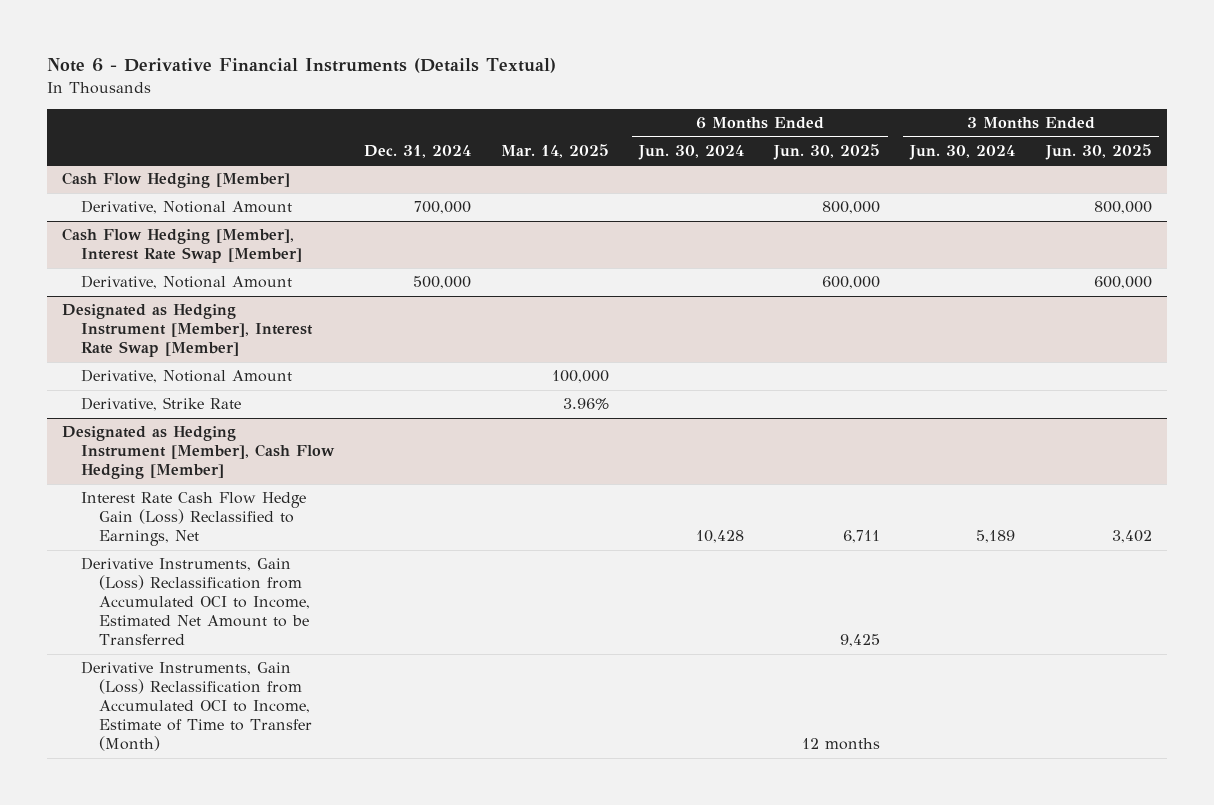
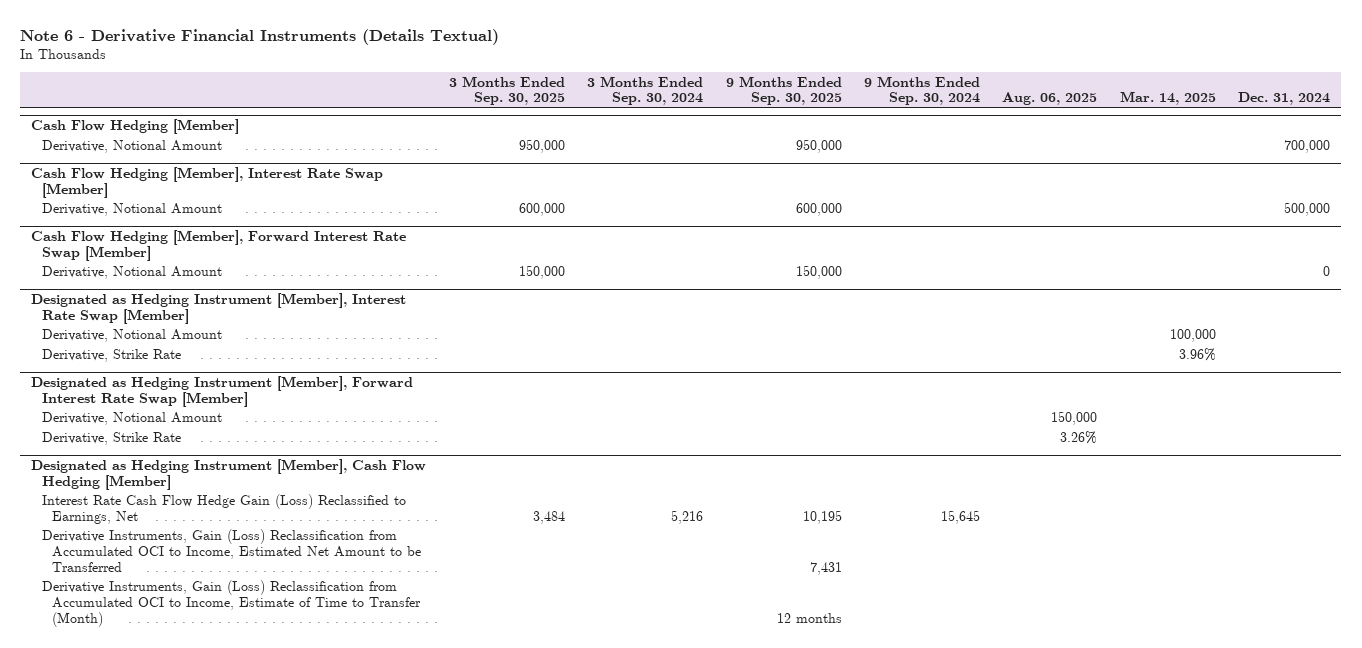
- | Dec. 31, 2024 | Mar. 14, 2025 | 6 Months Ended Jun. 30, 2024 | 6 Months Ended Jun. 30, 2025 | 3 Months Ended Jun. 30, 2024 | 3 Months Ended Jun. 30, 2025
+ | 3 Months Ended Sep. 30, 2025 | 3 Months Ended Sep. 30, 2024 | 9 Months Ended Sep. 30, 2025 | 9 Months Ended Sep. 30, 2024 | Aug. 06, 2025 | Mar. 14, 2025 | Dec. 31, 2024
+ Cash Flow Hedging [Member], Forward Interest Rate Swap [Member]
+ Derivative, Notional Amount | 150,000 | | 150,000 | | | | 0
+ Designated as Hedging Instrument [Member], Forward Interest Rate Swap [Member]
+ Derivative, Notional Amount | | | | | 150,000 | |
+ Derivative, Strike Rate | | | | | 3.26% | |

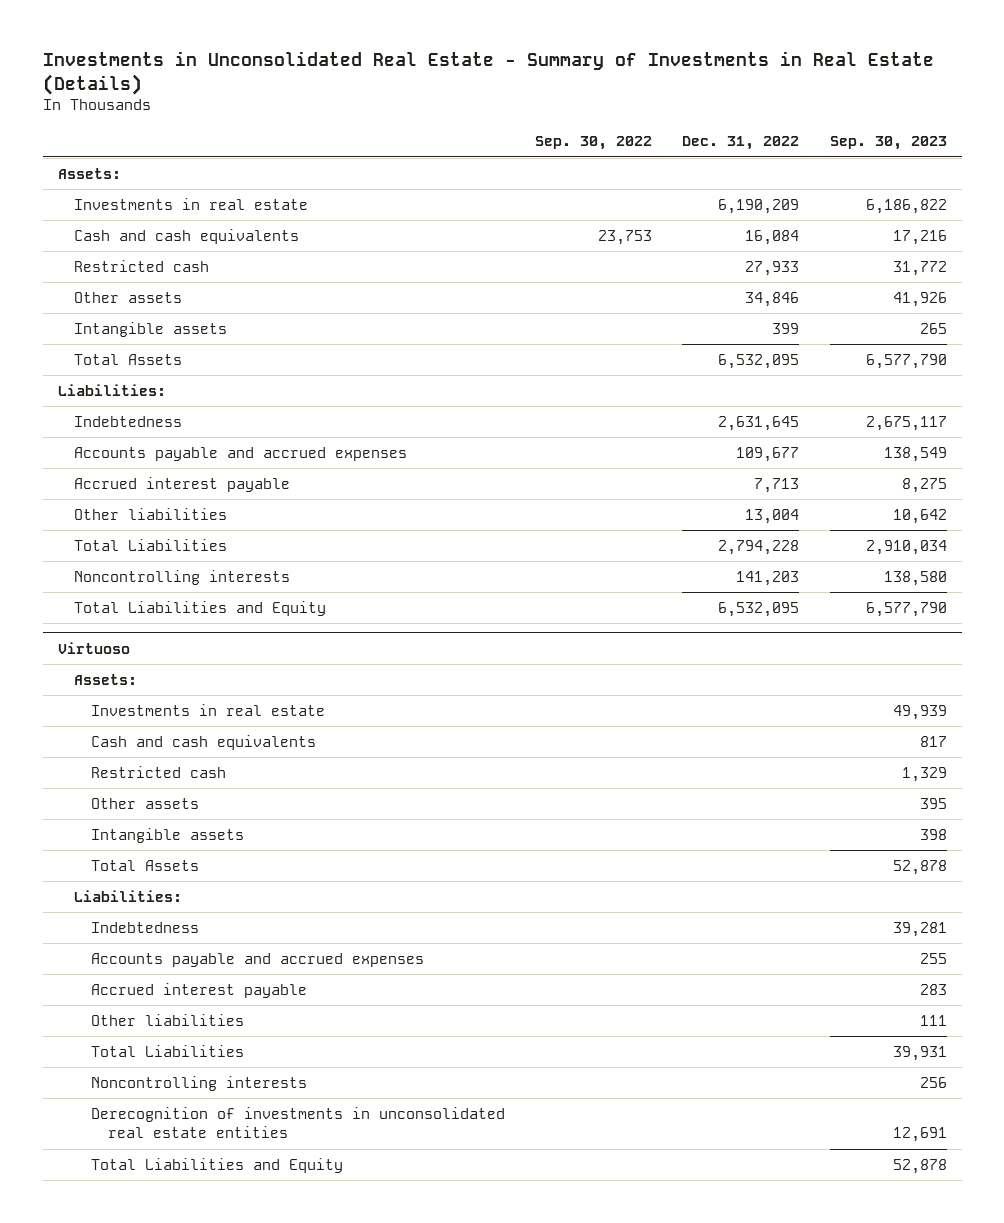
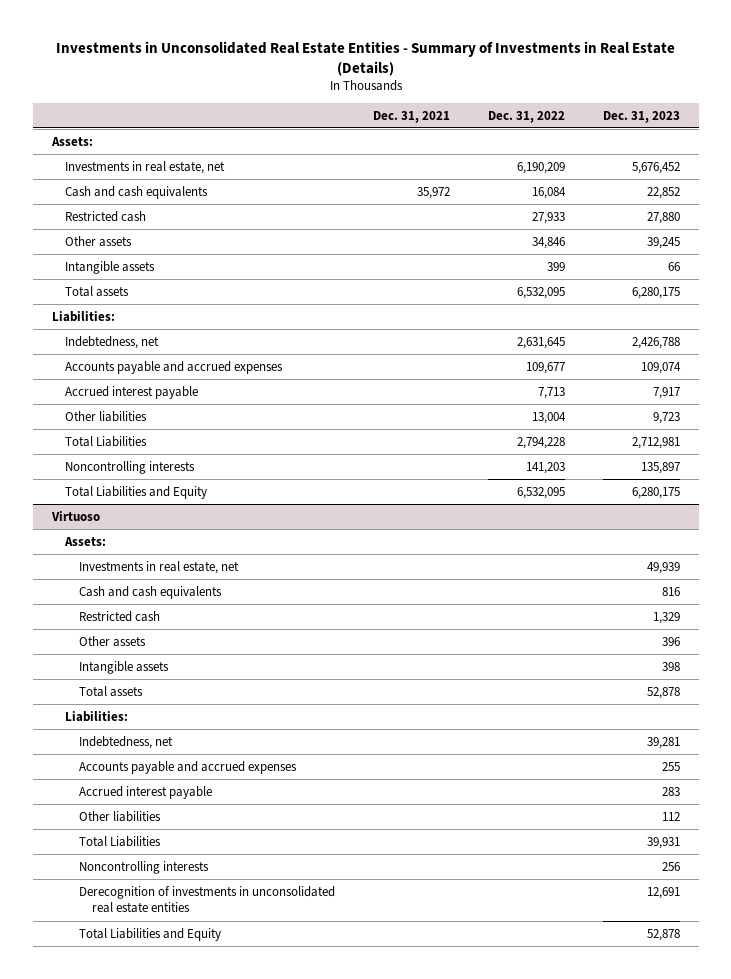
- Investments in Unconsolidated Real Estate - Summary of Investments in Real Estate (Details)
+ Investments in Unconsolidated Real Estate Entities - Summary of Investments in Real Estate (Details)
- | Sep. 30, 2022 | Dec. 31, 2022 | Sep. 30, 2023
+ | Dec. 31, 2021 | Dec. 31, 2022 | Dec. 31, 2023
- Investments in real estate | | 6,190,209 | 6,186,822
+ Investments in real estate, net | | 6,190,209 | 5,676,452
- Total Assets | | 6,532,095 | 6,577,790
+ Total assets | | 6,532,095 | 6,280,175
- Indebtedness | | 2,631,645 | 2,675,117
+ Indebtedness, net | | 2,631,645 | 2,426,788
@ Virtuoso
- Investments in real estate | | | 49,939
+ Investments in real estate, net | | | 49,939
- Total Assets | | | 52,878
+ Total assets | | | 52,878
- Indebtedness | | | 39,281
+ Indebtedness, net | | | 39,281

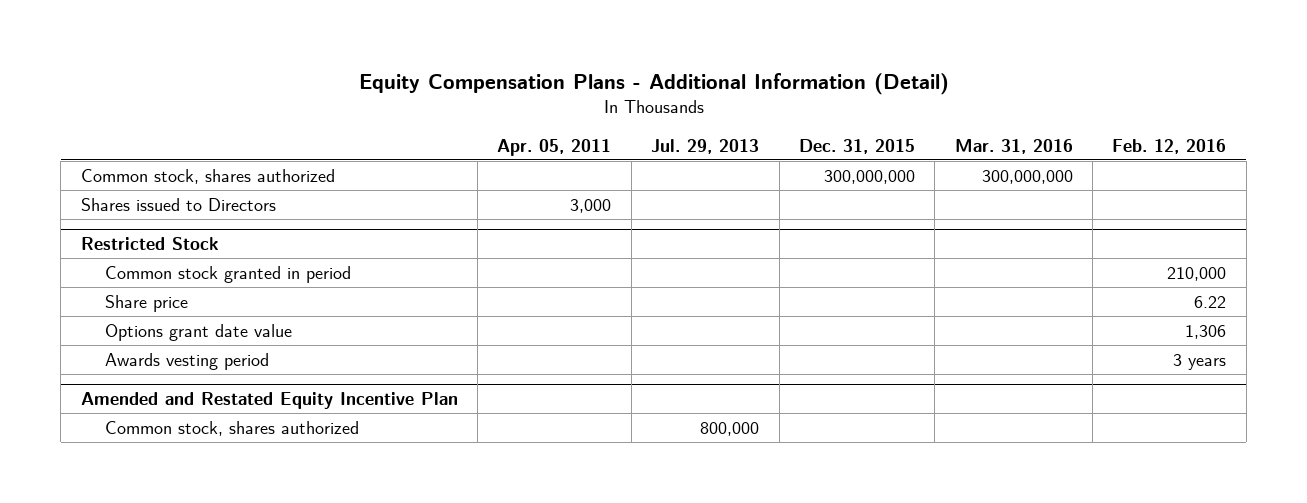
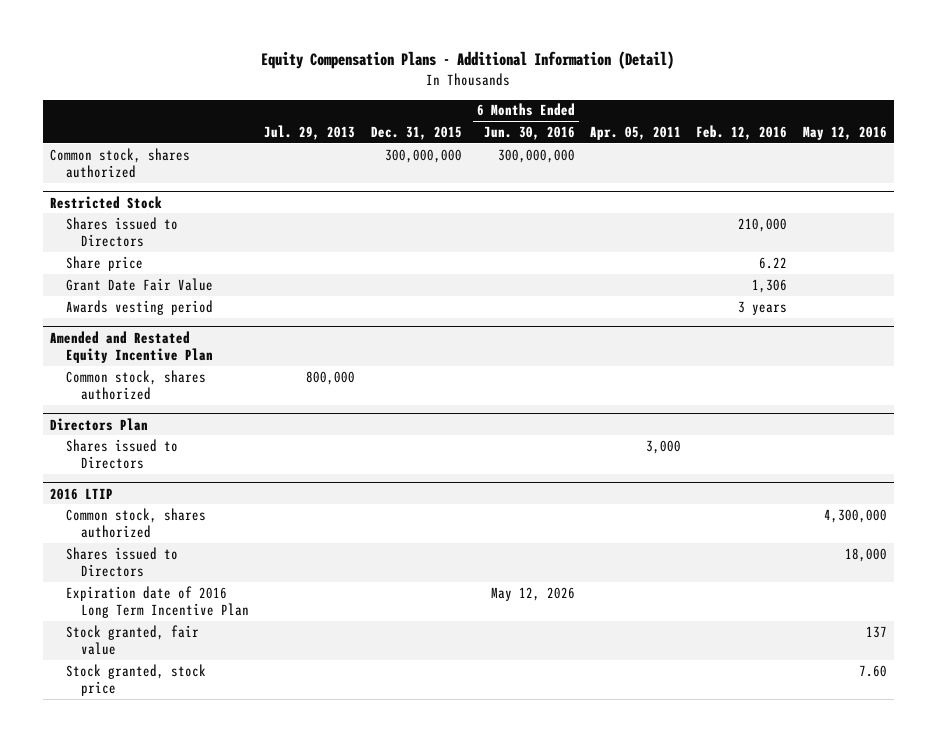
- | Apr. 05, 2011 | Jul. 29, 2013 | Dec. 31, 2015 | Mar. 31, 2016 | Feb. 12, 2016
+ | Jul. 29, 2013 | Dec. 31, 2015 | 6 Months Ended Jun. 30, 2016 | Apr. 05, 2011 | Feb. 12, 2016 | May 12, 2016
- Shares issued to Directors | 3,000 | | | |
@ Restricted Stock
- Common stock granted in period | | | | | 210,000
+ Shares issued to Directors | | | | | 210,000 |
- Options grant date value | | | | | 1,306
+ Grant Date Fair Value | | | | | 1,306 |
+ Directors Plan
+ Shares issued to Directors | | | | 3,000 | |
+ 2016 LTIP
+ Common stock, shares authorized | | | | | | 4,300,000
+ Shares issued to Directors | | | | | | 18,000
+ Expiration date of 2016 Long Term Incentive Plan | | | May 12, 2026 | | |
+ Stock granted, fair value | | | | | | 137
+ Stock granted, stock price | | | | | | 7.60

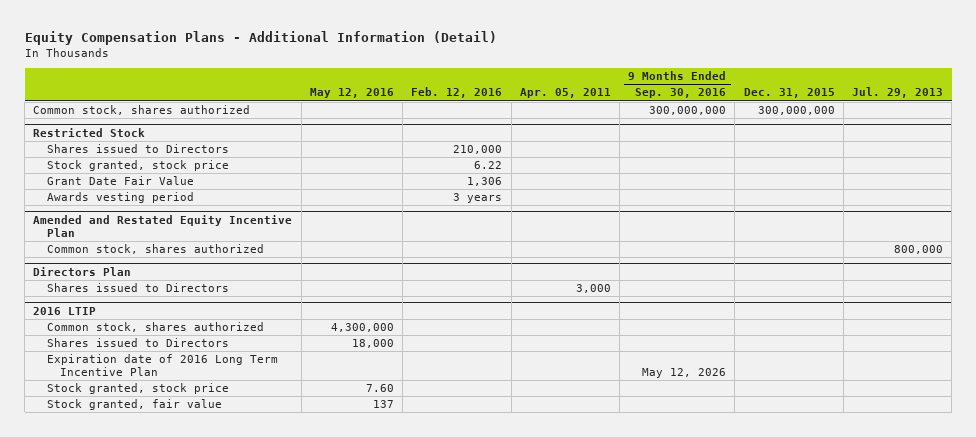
- | Jul. 29, 2013 | Dec. 31, 2015 | 6 Months Ended Jun. 30, 2016 | Apr. 05, 2011 | Feb. 12, 2016 | May 12, 2016
+ | May 12, 2016 | Feb. 12, 2016 | Apr. 05, 2011 | 9 Months Ended Sep. 30, 2016 | Dec. 31, 2015 | Jul. 29, 2013
@ Restricted Stock
- Share price | | | | | 6.22 |
+ Stock granted, stock price | | 6.22 | | | |
@ 2016 LTIP
moved down: Stock granted, fair value | 137 | | | | |

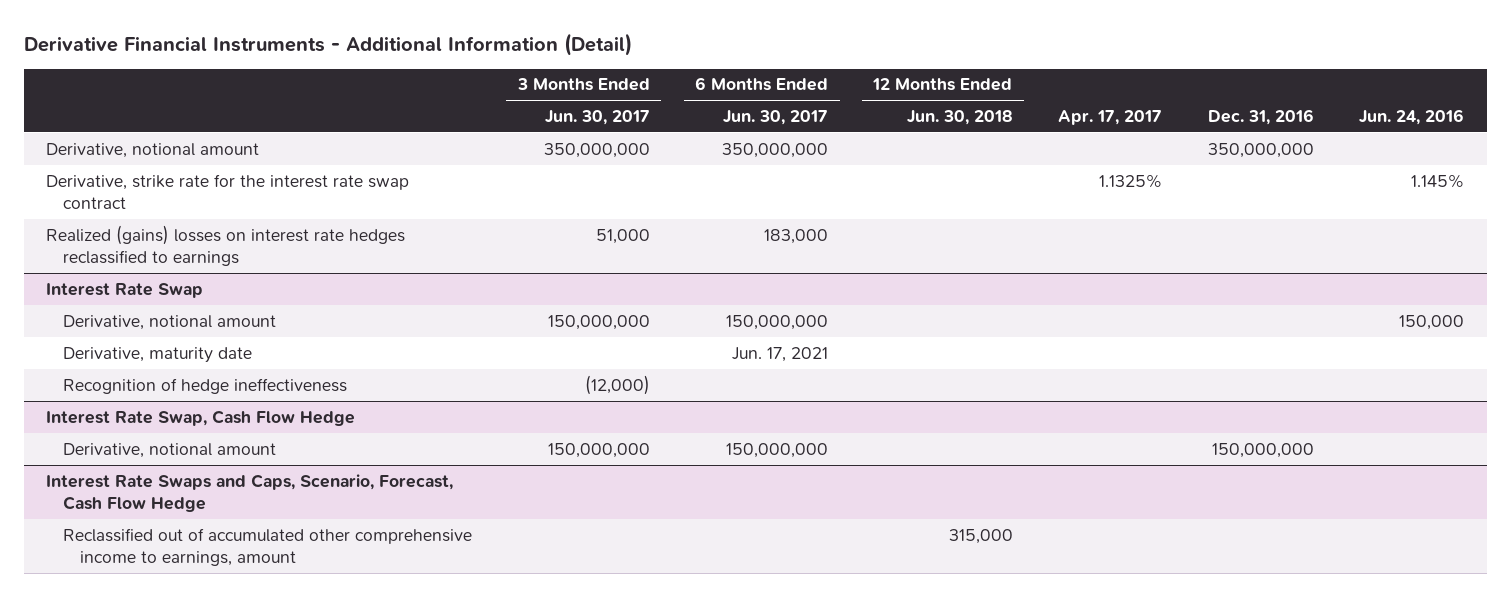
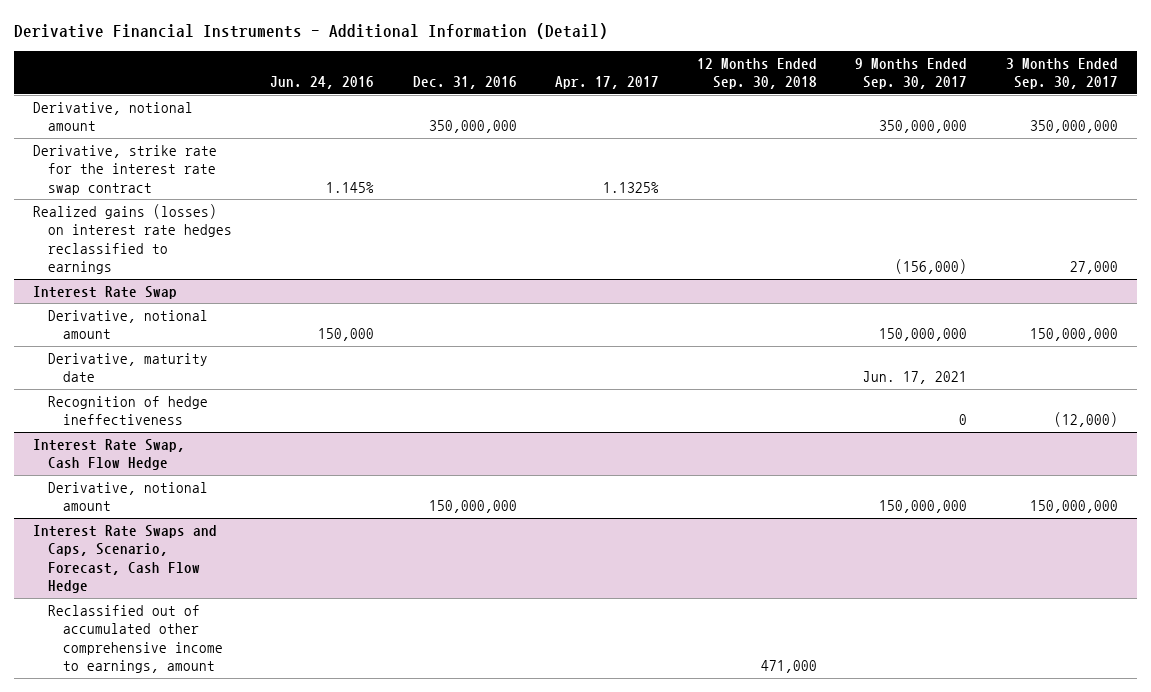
- | 3 Months Ended Jun. 30, 2017 | 6 Months Ended Jun. 30, 2017 | 12 Months Ended Jun. 30, 2018 | Apr. 17, 2017 | Dec. 31, 2016 | Jun. 24, 2016
+ | Jun. 24, 2016 | Dec. 31, 2016 | Apr. 17, 2017 | 12 Months Ended Sep. 30, 2018 | 9 Months Ended Sep. 30, 2017 | 3 Months Ended Sep. 30, 2017
- Realized (gains) losses on interest rate hedges reclassified to earnings | 51,000 | 183,000 | | | |
+ Realized gains (losses) on interest rate hedges reclassified to earnings | | | | | (156,000) | 27,000

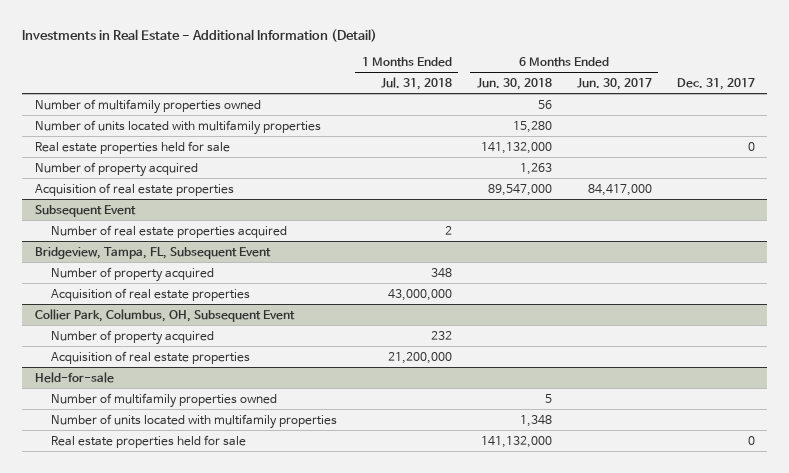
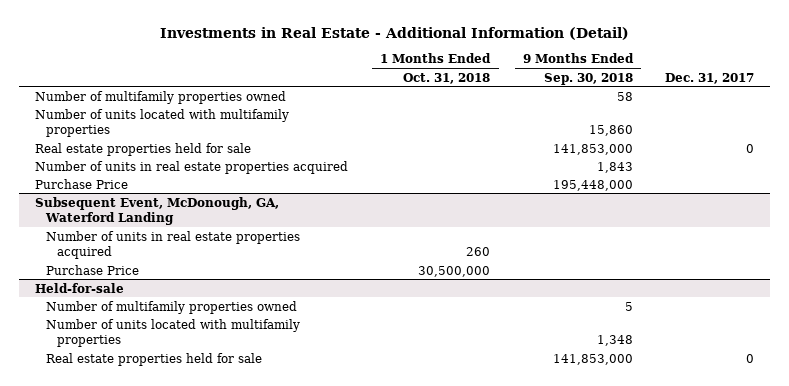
- | 1 Months Ended Jul. 31, 2018 | 6 Months Ended Jun. 30, 2018 | 6 Months Ended Jun. 30, 2017 | Dec. 31, 2017
+ | 1 Months Ended Oct. 31, 2018 | 9 Months Ended Sep. 30, 2018 | Dec. 31, 2017
- Number of property acquired | | 1,263 | |
- Acquisition of real estate properties | | 89,547,000 | 84,417,000 |
- Subsequent Event
- Number of real estate properties acquired | 2 | | |
- Bridgeview, Tampa, FL, Subsequent Event
- Number of property acquired | 348 | | |
- Acquisition of real estate properties | 43,000,000 | | |
- Collier Park, Columbus, OH, Subsequent Event
- Number of property acquired | 232 | | |
- Acquisition of real estate properties | 21,200,000 | | |
+ Number of units in real estate properties acquired | | 1,843 |
+ Purchase Price | | 195,448,000 |
+ Subsequent Event, McDonough, GA, Waterford Landing
+ Number of units in real estate properties acquired | 260 | |
+ Purchase Price | 30,500,000 | |

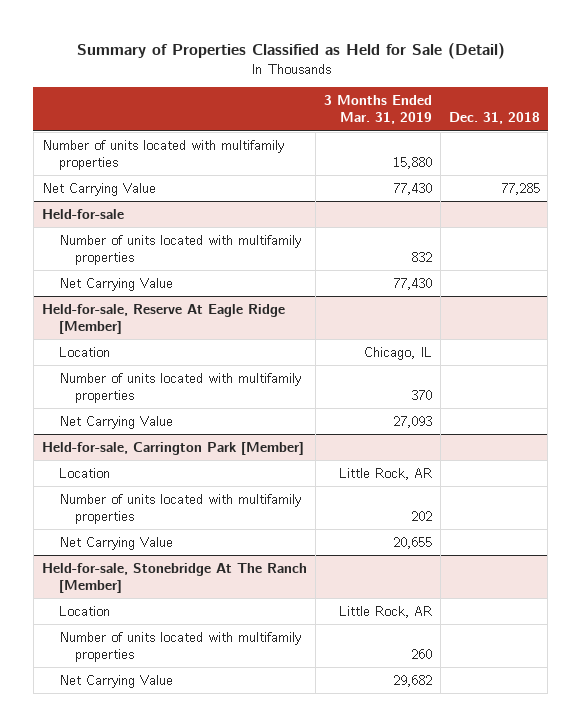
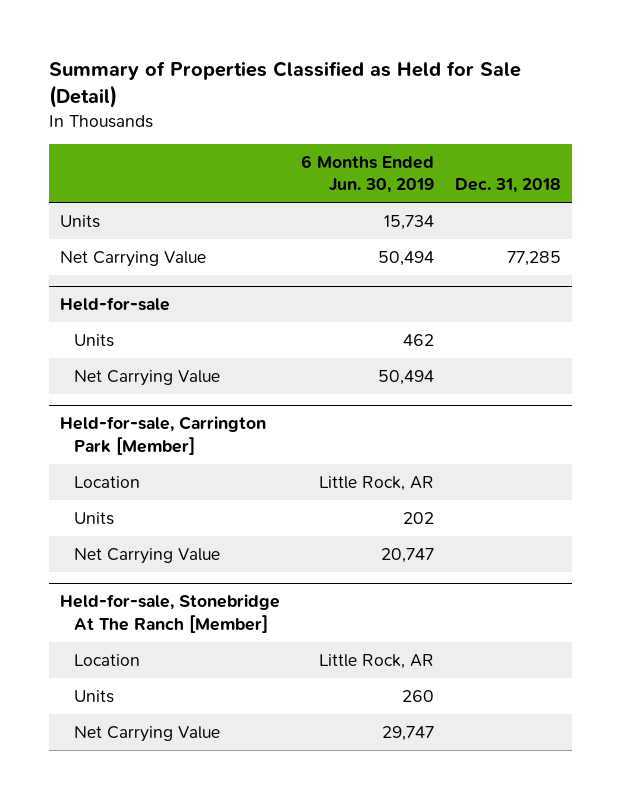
- | 3 Months Ended Mar. 31, 2019 | Dec. 31, 2018
+ | 6 Months Ended Jun. 30, 2019 | Dec. 31, 2018
- Number of units located with multifamily properties | 15,880 |
+ Units | 15,734 |
@ Held-for-sale
- Number of units located with multifamily properties | 832 |
+ Units | 462 |
- Held-for-sale, Reserve At Eagle Ridge [Member]
- Location | Chicago, IL |
- Number of units located with multifamily properties | 370 |
- Net Carrying Value | 27,093 |
@ Held-for-sale, Carrington Park [Member]
- Number of units located with multifamily properties | 202 |
+ Units | 202 |
@ Held-for-sale, Stonebridge At The Ranch [Member]
- Number of units located with multifamily properties | 260 |
+ Units | 260 |

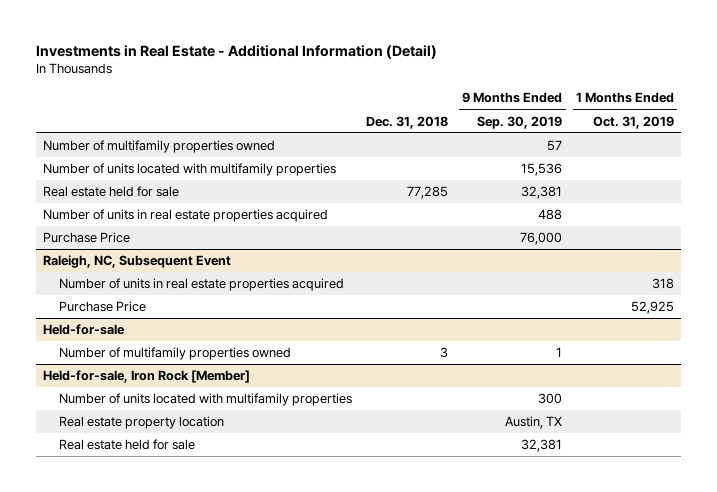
- Summary of Properties Classified as Held for Sale (Detail)
+ Investments in Real Estate - Additional Information (Detail)
- | 6 Months Ended Jun. 30, 2019 | Dec. 31, 2018
+ | Dec. 31, 2018 | 9 Months Ended Sep. 30, 2019 | 1 Months Ended Oct. 31, 2019
- Units | 15,734 |
- Net Carrying Value | 50,494 | 77,285
+ Number of multifamily properties owned | | 57 |
+ Number of units located with multifamily properties | | 15,536 |
+ Real estate held for sale | 77,285 | 32,381 |
+ Number of units in real estate properties acquired | | 488 |
+ Purchase Price | | 76,000 |
+ Raleigh, NC, Subsequent Event
+ Number of units in real estate properties acquired | | | 318
+ Purchase Price | | | 52,925
@ Held-for-sale
- Units | 462 |
- Net Carrying Value | 50,494 |
- Held-for-sale, Carrington Park [Member]
- Location | Little Rock, AR |
- Units | 202 |
- Net Carrying Value | 20,747 |
- Held-for-sale, Stonebridge At The Ranch [Member]
- Location | Little Rock, AR |
- Units | 260 |
- Net Carrying Value | 29,747 |
@ Held-for-sale
+ Number of multifamily properties owned | 3 | 1 |
+ Held-for-sale, Iron Rock [Member]
+ Number of units located with multifamily properties | | 300 |
+ Real estate property location | | Austin, TX |
+ Real estate held for sale | | 32,381 |

